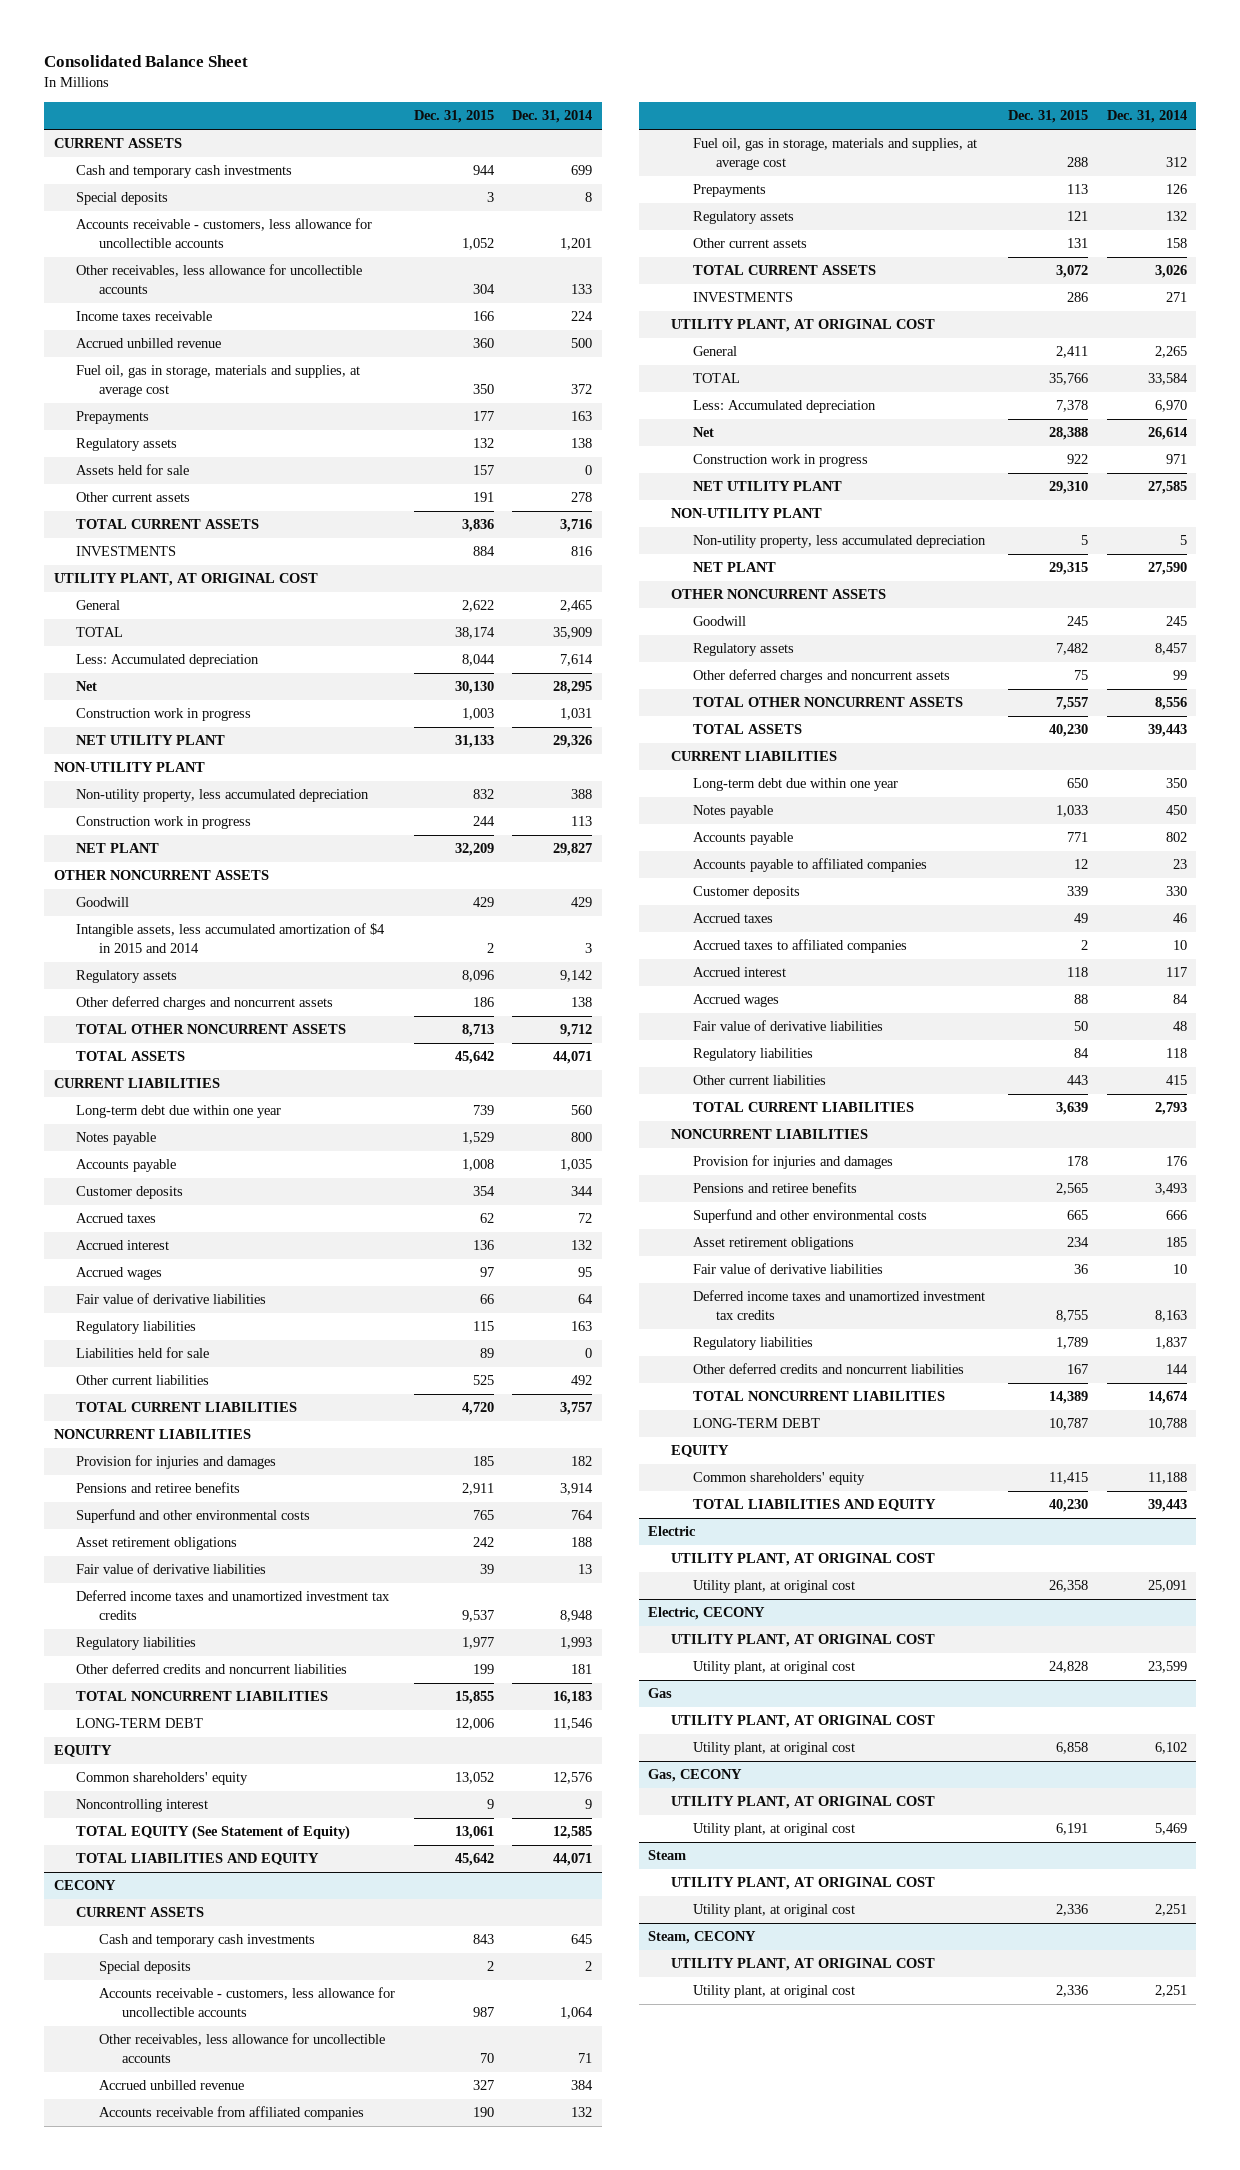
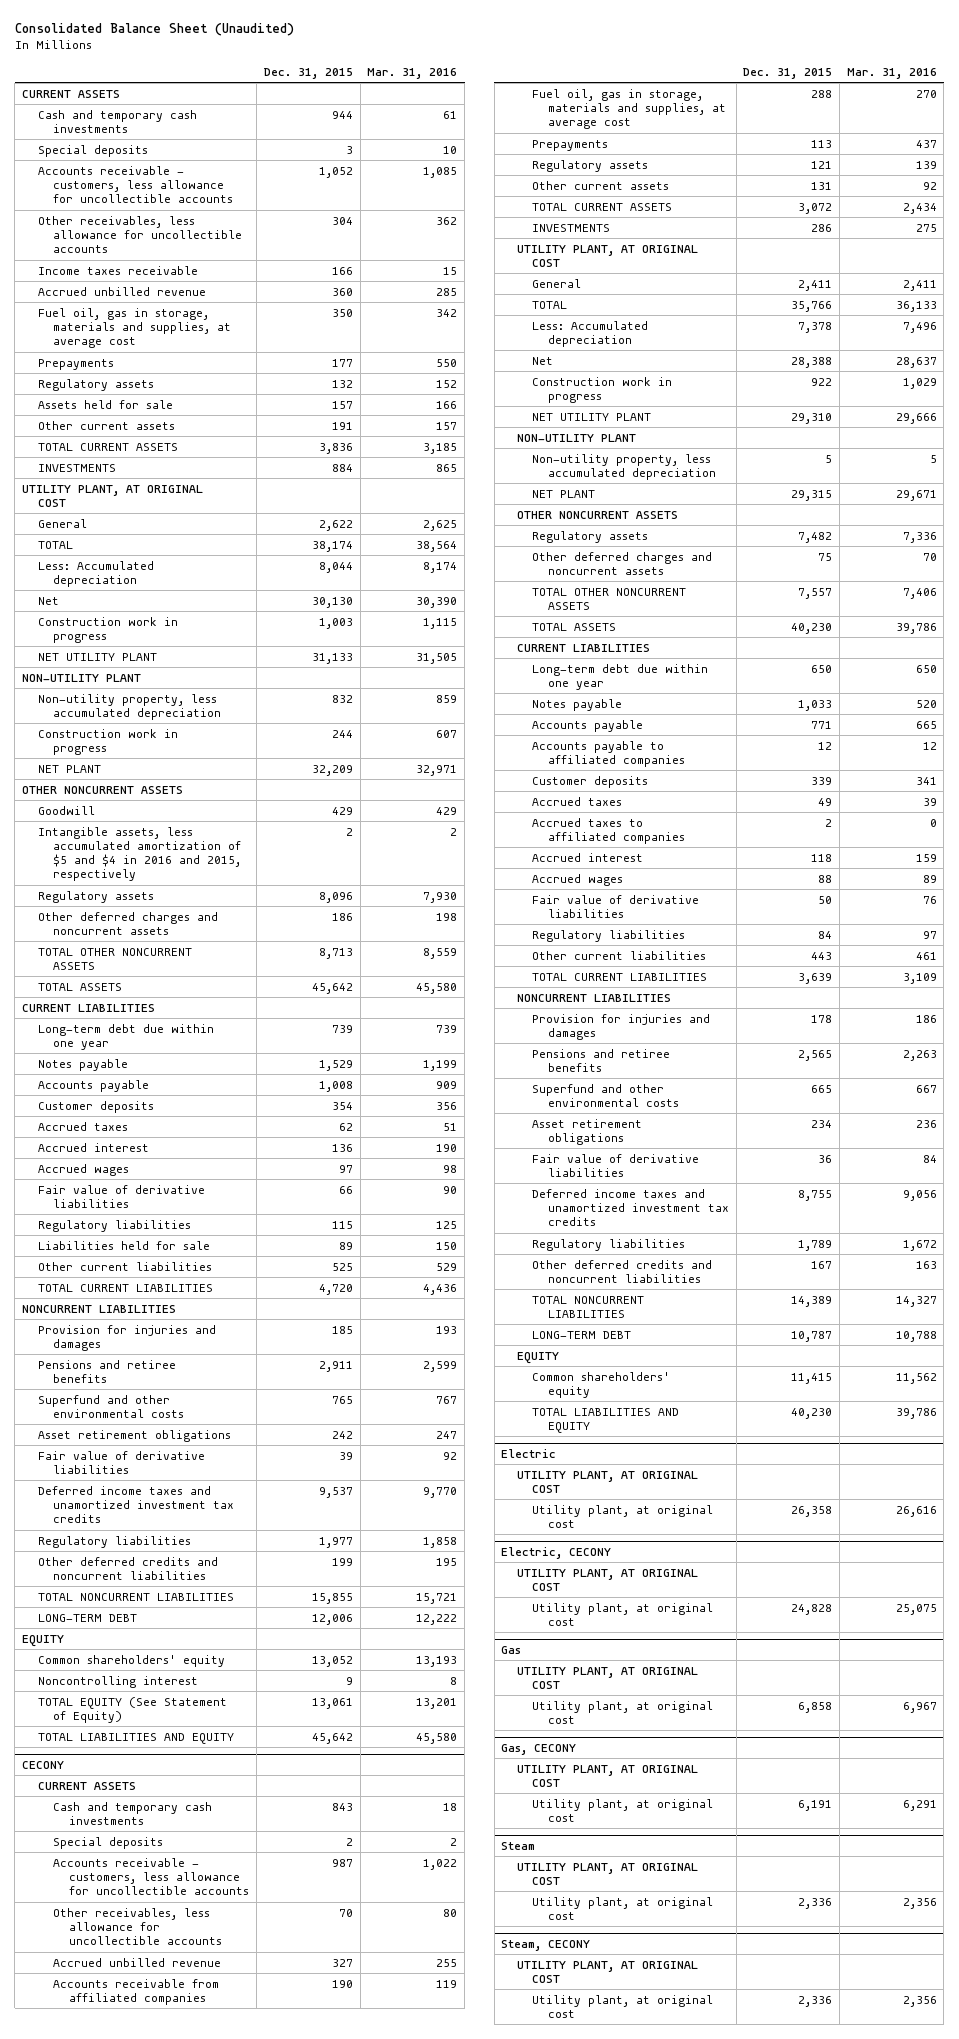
- Consolidated Balance Sheet
+ Consolidated Balance Sheet (Unaudited)
- | Dec. 31, 2015 | Dec. 31, 2014
+ | Dec. 31, 2015 | Mar. 31, 2016
- Intangible assets, less accumulated amortization of $4 in 2015 and 2014 | 2 | 3
+ Intangible assets, less accumulated amortization of $5 and $4 in 2016 and 2015, respectively | 2 | 2
@ CECONY
- Goodwill | 245 | 245

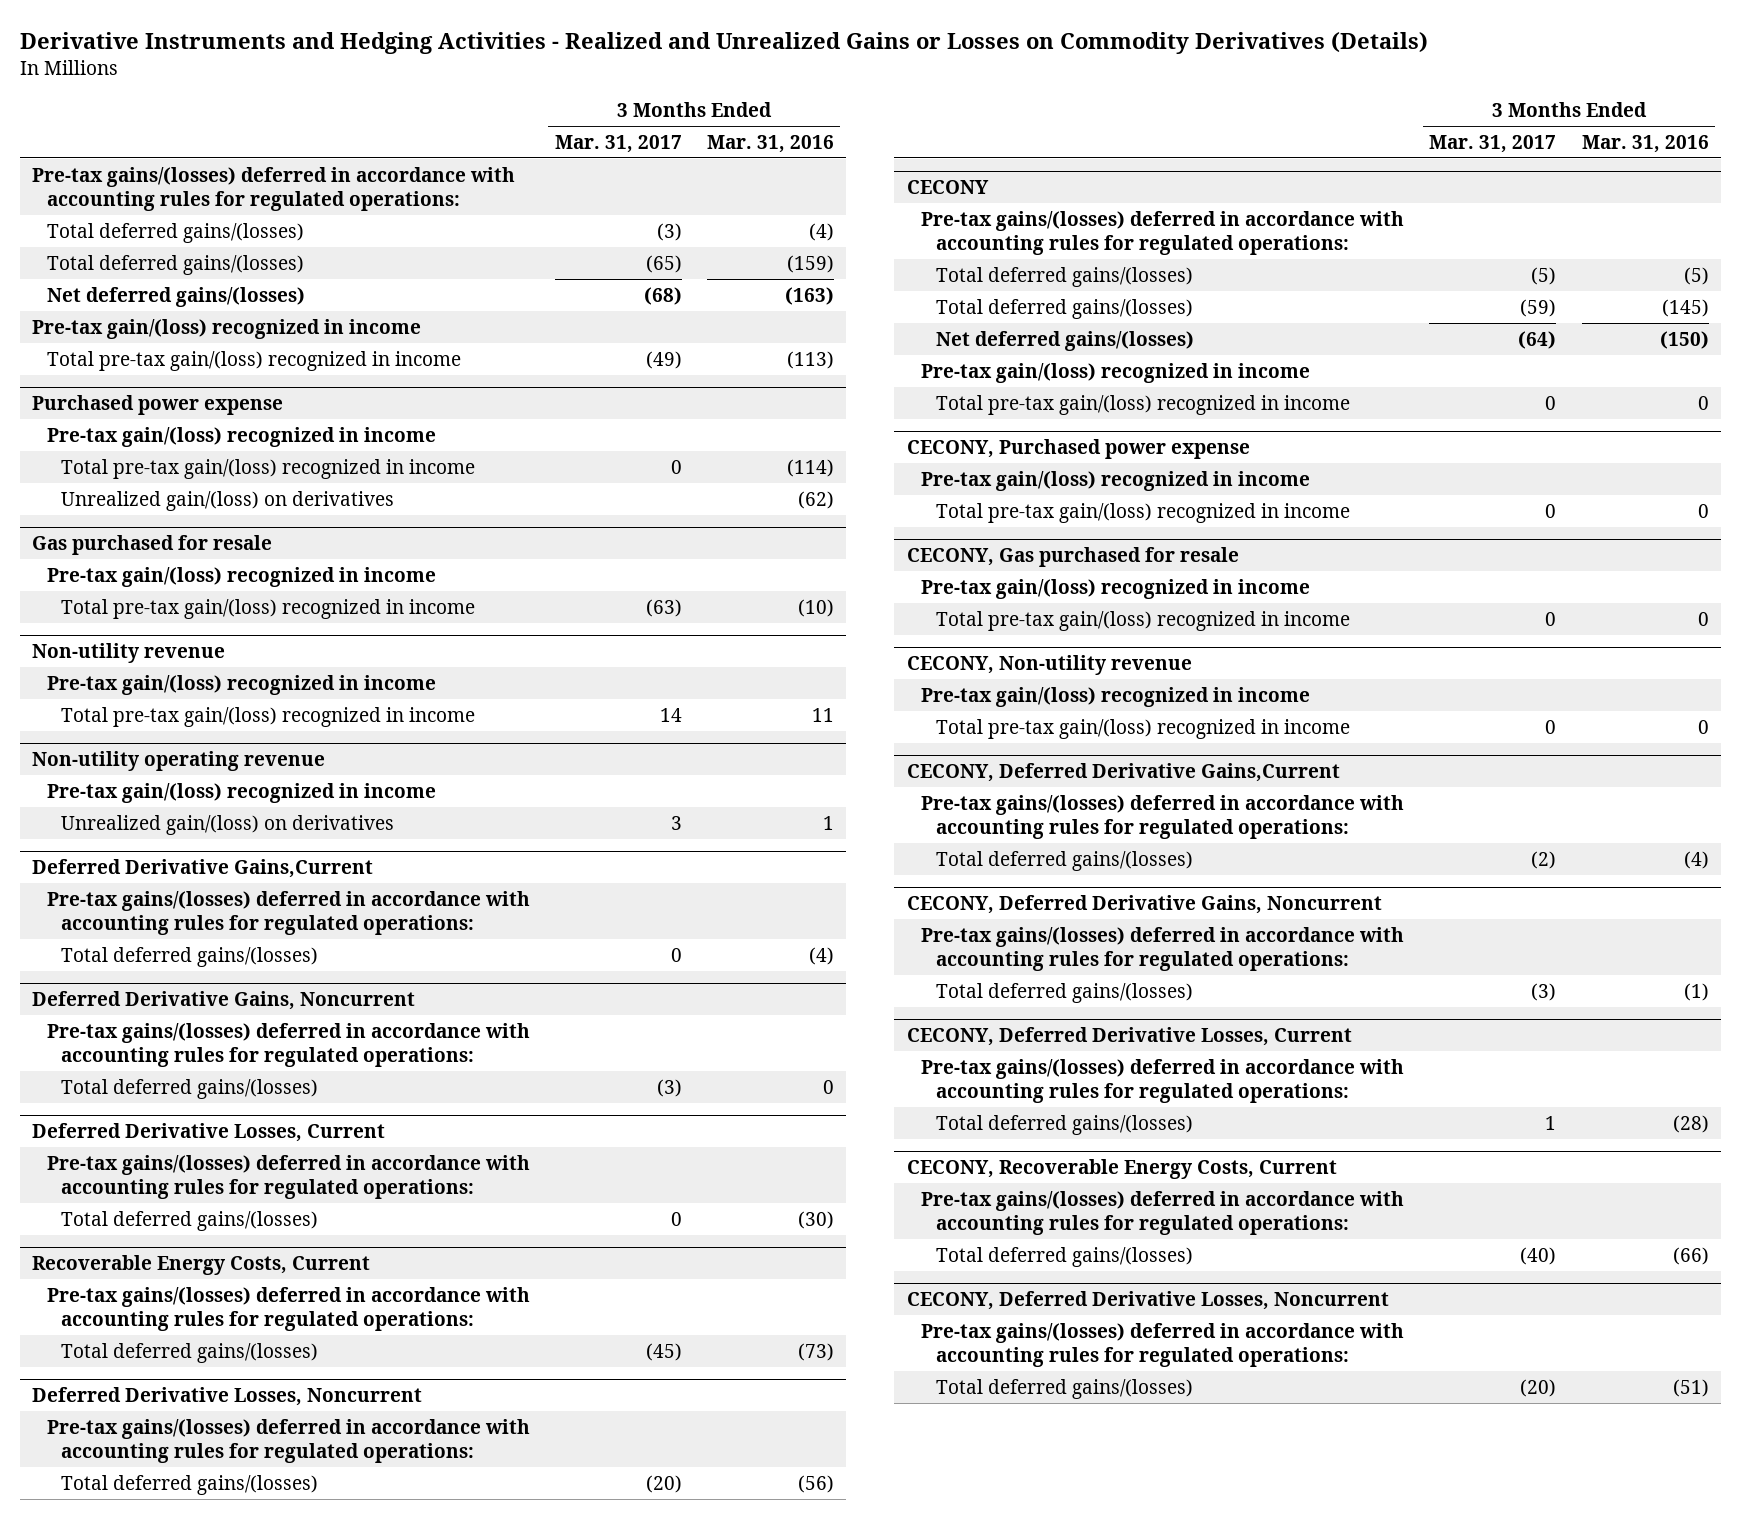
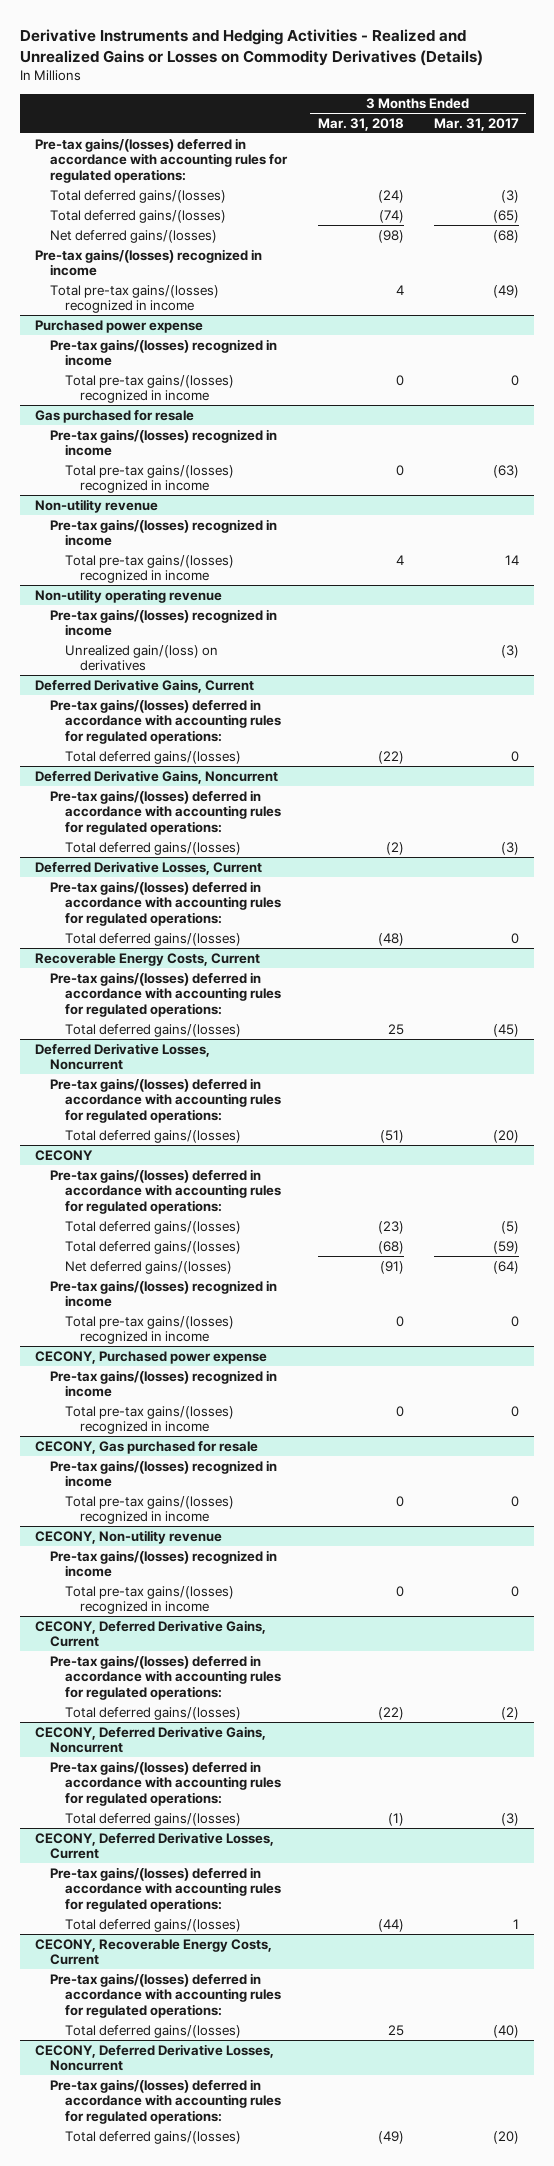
- | 3 Months Ended Mar. 31, 2017 | 3 Months Ended Mar. 31, 2016
+ | 3 Months Ended Mar. 31, 2018 | 3 Months Ended Mar. 31, 2017
- Pre-tax gain/(loss) recognized in income
- Total pre-tax gain/(loss) recognized in income | (49) | (113)
+ Pre-tax gains/(losses) recognized in income
+ Total pre-tax gains/(losses) recognized in income | 4 | (49)
@ Purchased power expense
- Pre-tax gain/(loss) recognized in income
- Total pre-tax gain/(loss) recognized in income | 0 | (114)
- Unrealized gain/(loss) on derivatives | | (62)
+ Pre-tax gains/(losses) recognized in income
+ Total pre-tax gains/(losses) recognized in income | 0 | 0
@ Gas purchased for resale
- Pre-tax gain/(loss) recognized in income
- Total pre-tax gain/(loss) recognized in income | (63) | (10)
+ Pre-tax gains/(losses) recognized in income
+ Total pre-tax gains/(losses) recognized in income | 0 | (63)
@ Non-utility revenue
- Pre-tax gain/(loss) recognized in income
- Total pre-tax gain/(loss) recognized in income | 14 | 11
+ Pre-tax gains/(losses) recognized in income
+ Total pre-tax gains/(losses) recognized in income | 4 | 14
@ Non-utility operating revenue
- Pre-tax gain/(loss) recognized in income
- Unrealized gain/(loss) on derivatives | 3 | 1
- Deferred Derivative Gains,Current
@ Non-utility operating revenue
+ Pre-tax gains/(losses) recognized in income
+ Unrealized gain/(loss) on derivatives | | (3)
+ Deferred Derivative Gains, Current
@ CECONY
- Pre-tax gain/(loss) recognized in income
- Total pre-tax gain/(loss) recognized in income | 0 | 0
+ Pre-tax gains/(losses) recognized in income
+ Total pre-tax gains/(losses) recognized in income | 0 | 0
@ CECONY, Purchased power expense
- Pre-tax gain/(loss) recognized in income
- Total pre-tax gain/(loss) recognized in income | 0 | 0
+ Pre-tax gains/(losses) recognized in income
+ Total pre-tax gains/(losses) recognized in income | 0 | 0
@ CECONY, Gas purchased for resale
- Pre-tax gain/(loss) recognized in income
- Total pre-tax gain/(loss) recognized in income | 0 | 0
+ Pre-tax gains/(losses) recognized in income
+ Total pre-tax gains/(losses) recognized in income | 0 | 0
@ CECONY, Non-utility revenue
- Pre-tax gain/(loss) recognized in income
- Total pre-tax gain/(loss) recognized in income | 0 | 0
- CECONY, Deferred Derivative Gains,Current
@ CECONY, Non-utility revenue
+ Pre-tax gains/(losses) recognized in income
+ Total pre-tax gains/(losses) recognized in income | 0 | 0
+ CECONY, Deferred Derivative Gains, Current

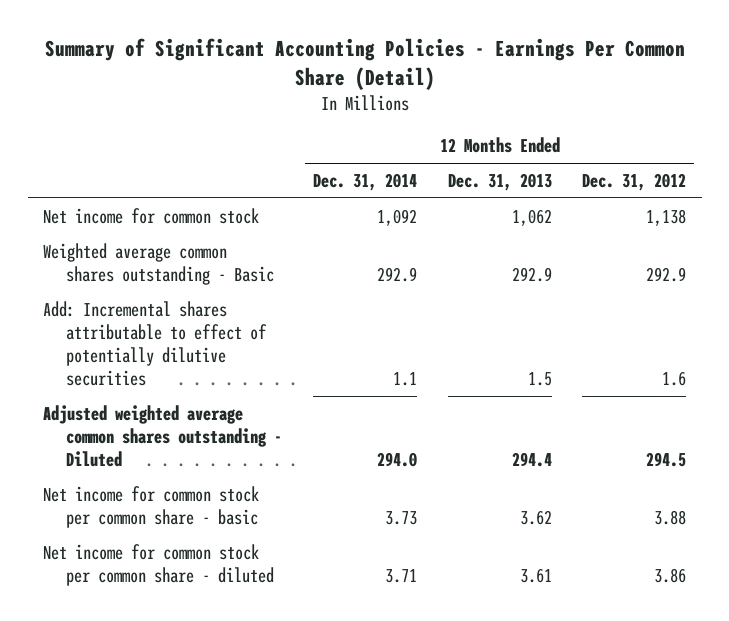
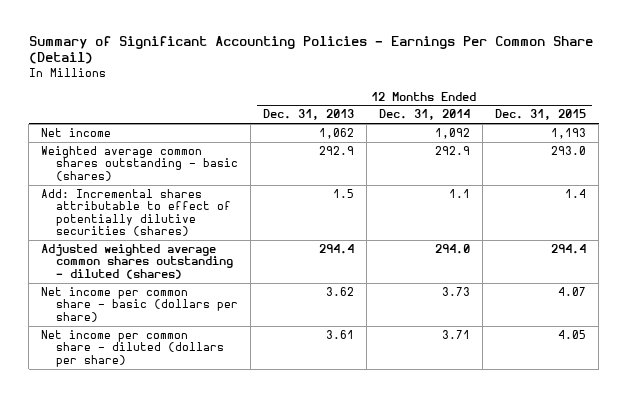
- | 12 Months Ended Dec. 31, 2014 | 12 Months Ended Dec. 31, 2013 | 12 Months Ended Dec. 31, 2012
+ | 12 Months Ended Dec. 31, 2013 | 12 Months Ended Dec. 31, 2014 | 12 Months Ended Dec. 31, 2015
- Net income for common stock | 1,092 | 1,062 | 1,138
- Weighted average common shares outstanding - Basic | 292.9 | 292.9 | 292.9
- Add: Incremental shares attributable to effect of potentially dilutive securities | 1.1 | 1.5 | 1.6
- Adjusted weighted average common shares outstanding - Diluted | 294.0 | 294.4 | 294.5
- Net income for common stock per common share - basic | 3.73 | 3.62 | 3.88
- Net income for common stock per common share - diluted | 3.71 | 3.61 | 3.86
+ Net income | 1,062 | 1,092 | 1,193
+ Weighted average common shares outstanding - basic (shares) | 292.9 | 292.9 | 293.0
+ Add: Incremental shares attributable to effect of potentially dilutive securities (shares) | 1.5 | 1.1 | 1.4
+ Adjusted weighted average common shares outstanding - diluted (shares) | 294.4 | 294.0 | 294.4
+ Net income per common share - basic (dollars per share) | 3.62 | 3.73 | 4.07
+ Net income per common share - diluted (dollars per share) | 3.61 | 3.71 | 4.05

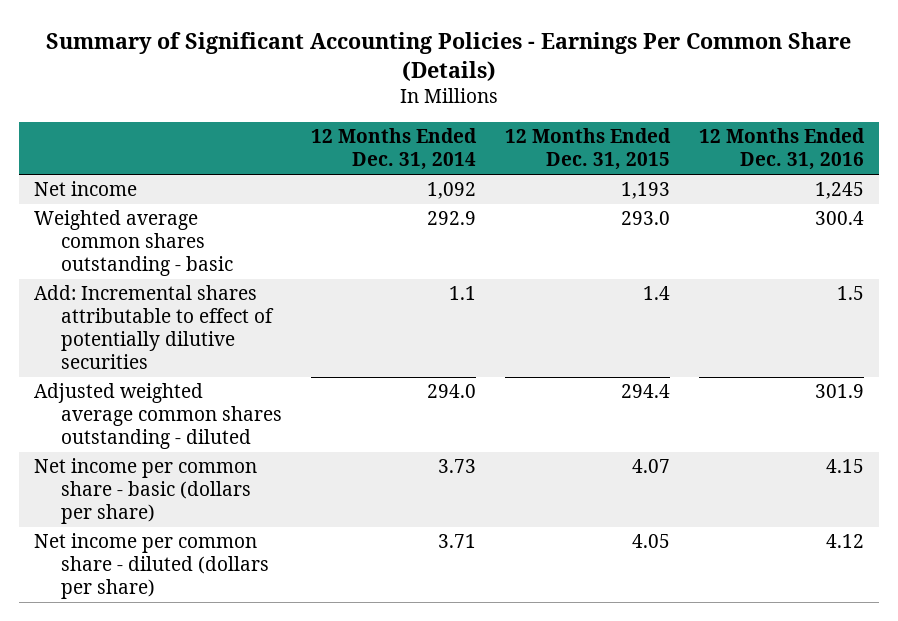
- Summary of Significant Accounting Policies - Earnings Per Common Share (Detail)
+ Summary of Significant Accounting Policies - Earnings Per Common Share (Details)
- | 12 Months Ended Dec. 31, 2013 | 12 Months Ended Dec. 31, 2014 | 12 Months Ended Dec. 31, 2015
+ | 12 Months Ended Dec. 31, 2014 | 12 Months Ended Dec. 31, 2015 | 12 Months Ended Dec. 31, 2016
- Weighted average common shares outstanding - basic (shares) | 292.9 | 292.9 | 293.0
- Add: Incremental shares attributable to effect of potentially dilutive securities (shares) | 1.5 | 1.1 | 1.4
- Adjusted weighted average common shares outstanding - diluted (shares) | 294.4 | 294.0 | 294.4
+ Weighted average common shares outstanding - basic | 292.9 | 293.0 | 300.4
+ Add: Incremental shares attributable to effect of potentially dilutive securities | 1.1 | 1.4 | 1.5
+ Adjusted weighted average common shares outstanding - diluted | 294.0 | 294.4 | 301.9

